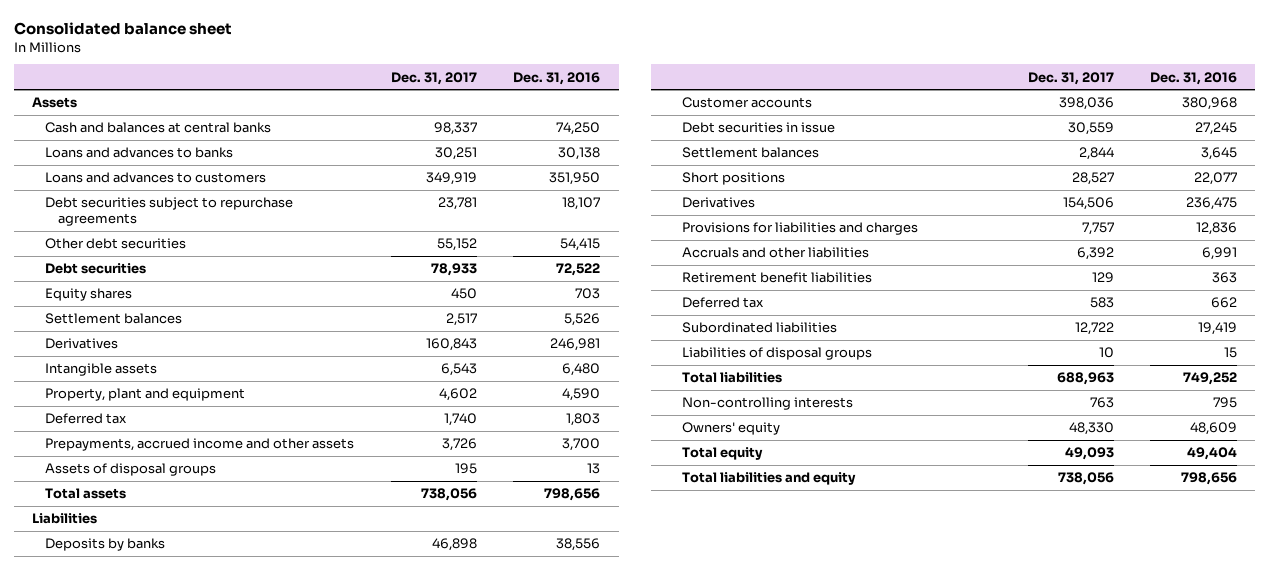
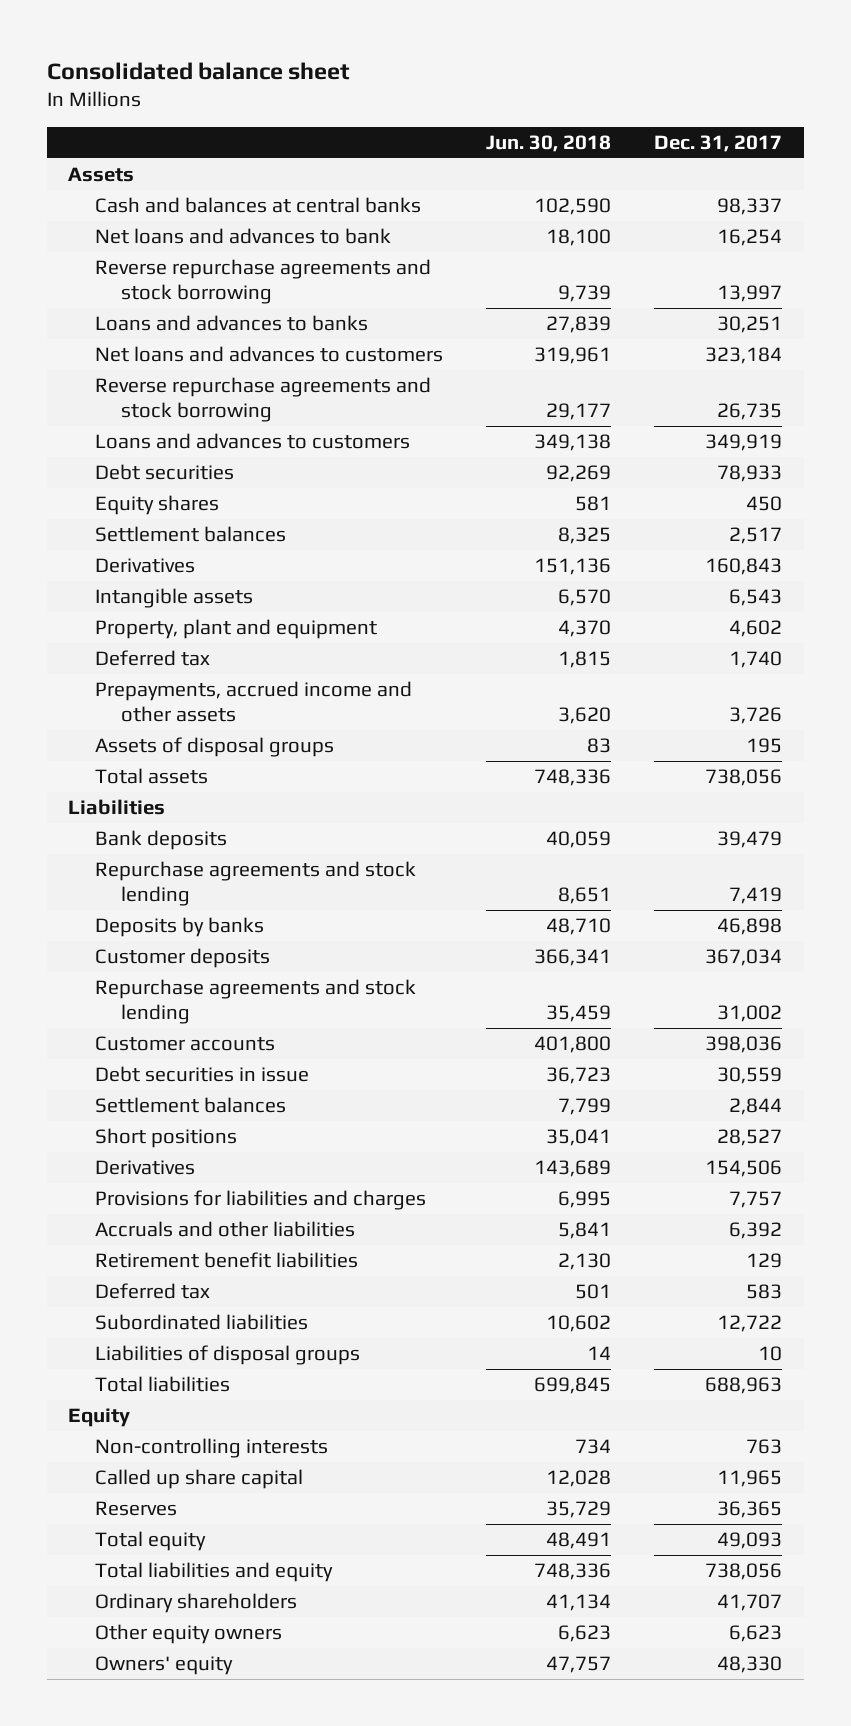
- | Dec. 31, 2017 | Dec. 31, 2016
+ | Jun. 30, 2018 | Dec. 31, 2017
+ Net loans and advances to bank | 18,100 | 16,254
+ Reverse repurchase agreements and stock borrowing | 9,739 | 13,997
+ Net loans and advances to customers | 319,961 | 323,184
+ Reverse repurchase agreements and stock borrowing | 29,177 | 26,735
- Debt securities subject to repurchase agreements | 23,781 | 18,107
- Other debt securities | 55,152 | 54,415
+ Bank deposits | 40,059 | 39,479
+ Repurchase agreements and stock lending | 8,651 | 7,419
+ Customer deposits | 366,341 | 367,034
+ Repurchase agreements and stock lending | 35,459 | 31,002
+ Equity
+ Called up share capital | 12,028 | 11,965
+ Reserves | 35,729 | 36,365
+ Ordinary shareholders | 41,134 | 41,707
+ Other equity owners | 6,623 | 6,623
moved down: Owners' equity | 47,757 | 48,330

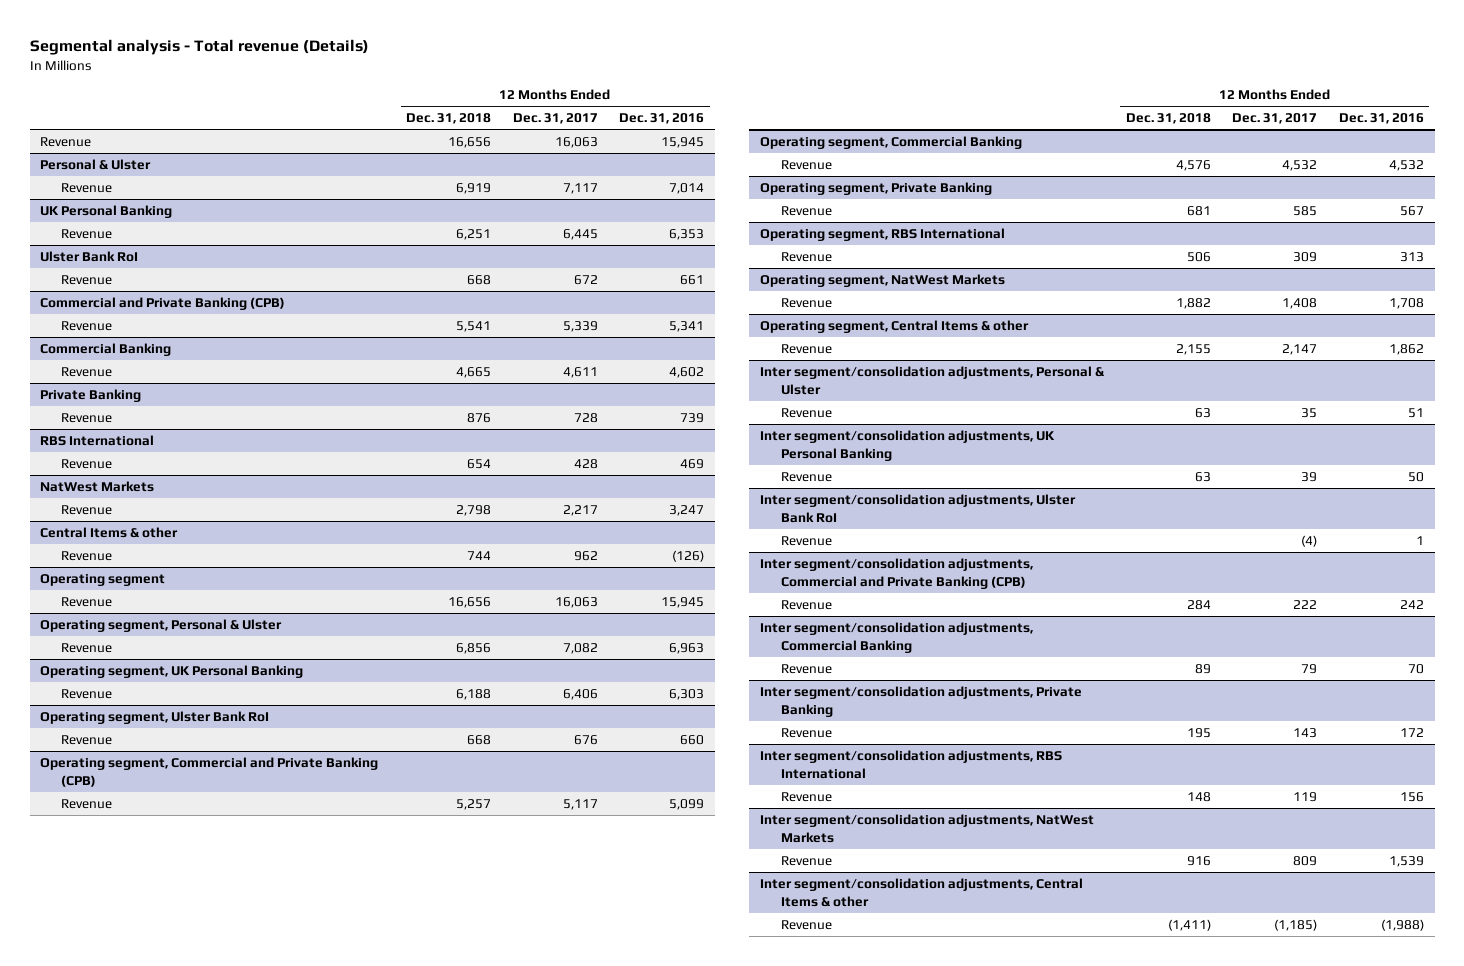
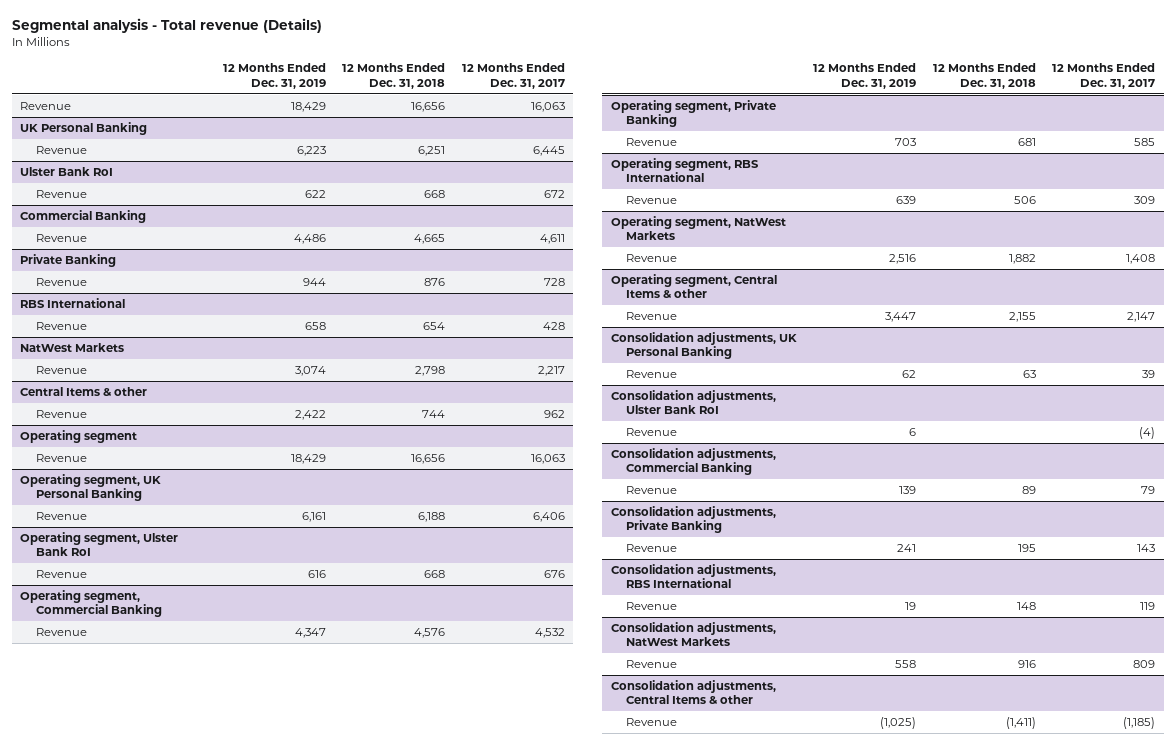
- | 12 Months Ended Dec. 31, 2018 | 12 Months Ended Dec. 31, 2017 | 12 Months Ended Dec. 31, 2016
+ | 12 Months Ended Dec. 31, 2019 | 12 Months Ended Dec. 31, 2018 | 12 Months Ended Dec. 31, 2017
- Personal & Ulster
- Revenue | 6,919 | 7,117 | 7,014
- Commercial and Private Banking (CPB)
- Revenue | 5,541 | 5,339 | 5,341
- Operating segment, Personal & Ulster
- Revenue | 6,856 | 7,082 | 6,963
- Operating segment, Commercial and Private Banking (CPB)
- Revenue | 5,257 | 5,117 | 5,099
- Inter segment/consolidation adjustments, Personal & Ulster
- Revenue | 63 | 35 | 51
- Inter segment/consolidation adjustments, UK Personal Banking
+ Consolidation adjustments, UK Personal Banking
- Inter segment/consolidation adjustments, Ulster Bank RoI
+ Consolidation adjustments, Ulster Bank RoI
- Inter segment/consolidation adjustments, Commercial and Private Banking (CPB)
- Revenue | 284 | 222 | 242
- Inter segment/consolidation adjustments, Commercial Banking
+ Consolidation adjustments, Commercial Banking
- Inter segment/consolidation adjustments, Private Banking
+ Consolidation adjustments, Private Banking
- Inter segment/consolidation adjustments, RBS International
+ Consolidation adjustments, RBS International
- Inter segment/consolidation adjustments, NatWest Markets
+ Consolidation adjustments, NatWest Markets
- Inter segment/consolidation adjustments, Central Items & other
+ Consolidation adjustments, Central Items & other

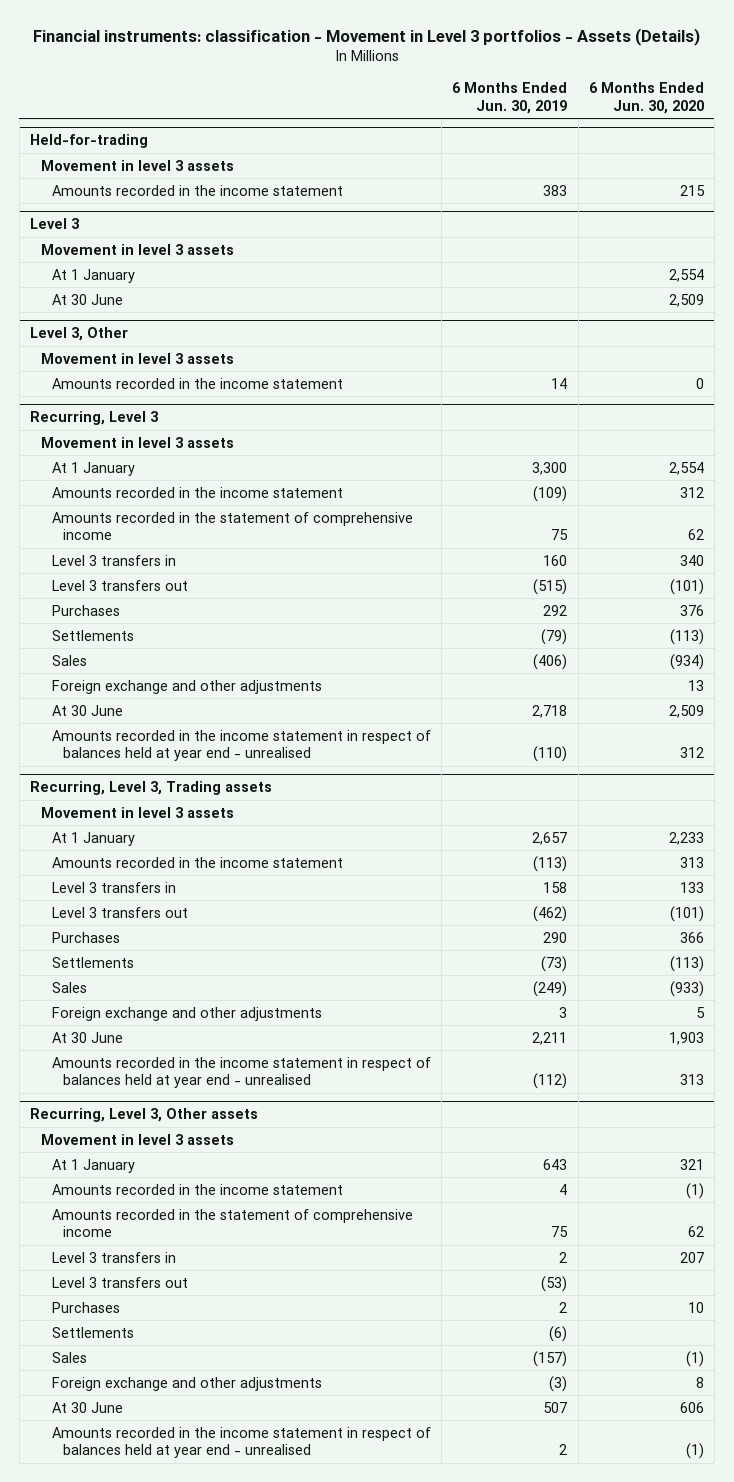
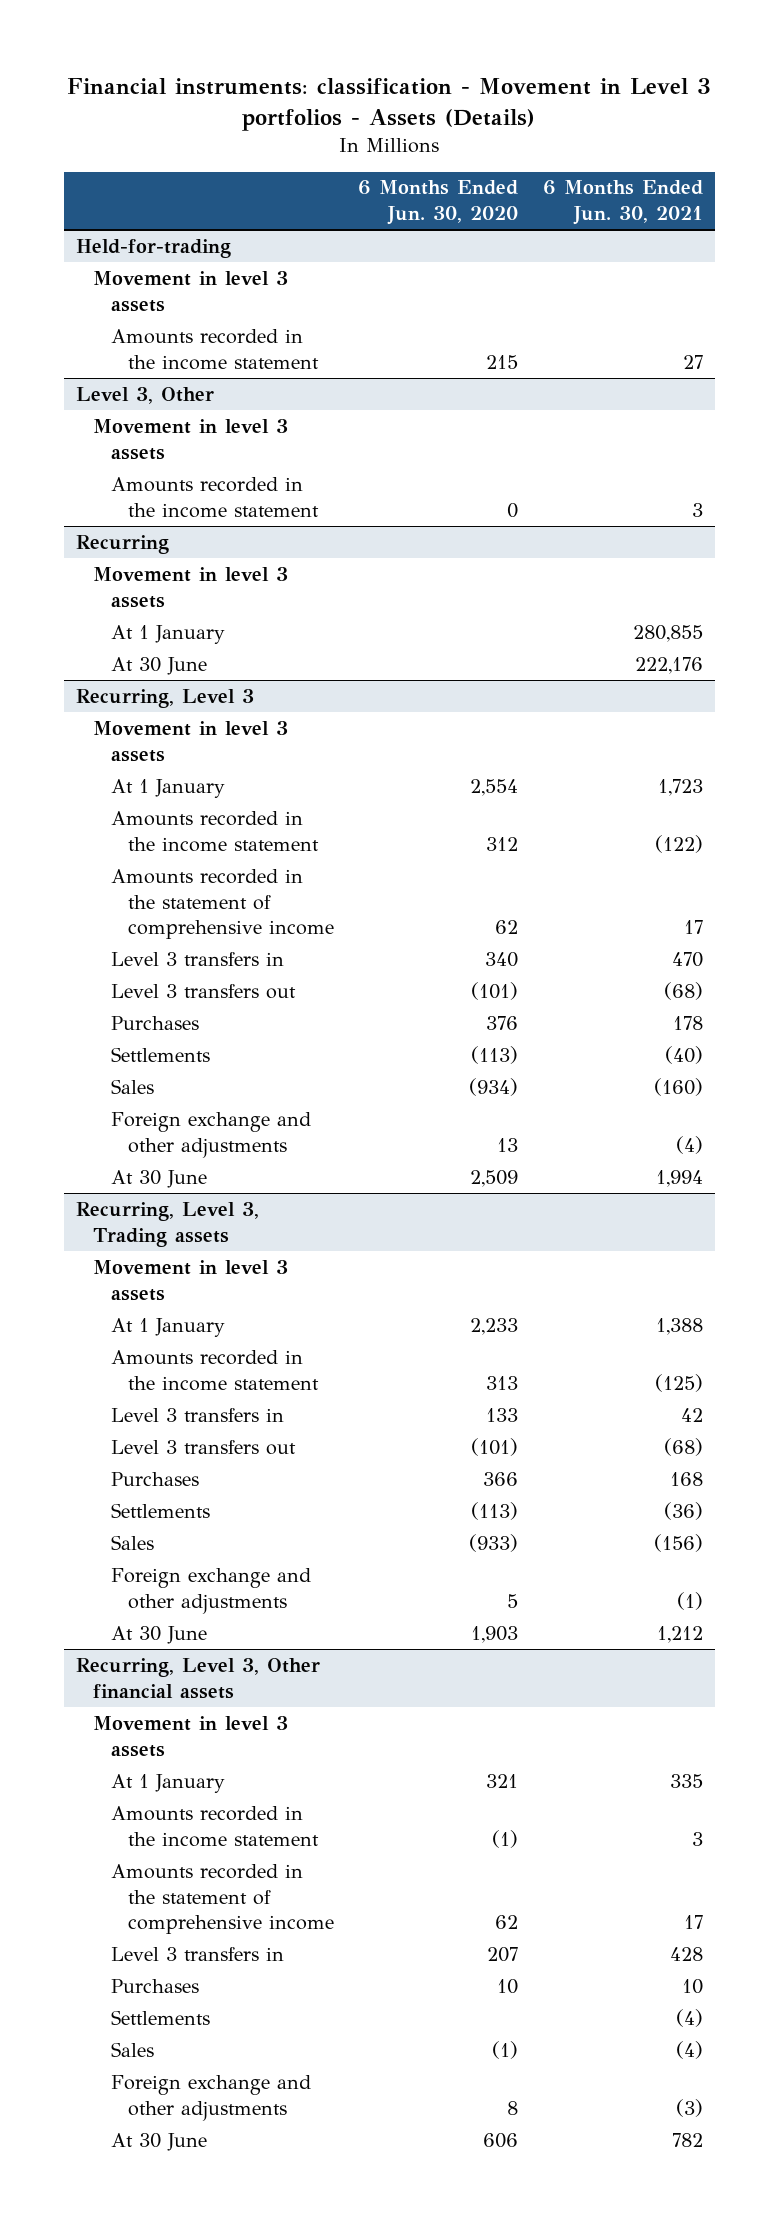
- | 6 Months Ended Jun. 30, 2019 | 6 Months Ended Jun. 30, 2020
+ | 6 Months Ended Jun. 30, 2020 | 6 Months Ended Jun. 30, 2021
- Level 3
- Movement in level 3 assets
- At 1 January | | 2,554
- At 30 June | | 2,509
+ Recurring
+ Movement in level 3 assets
+ At 1 January | | 280,855
+ At 30 June | | 222,176
@ Recurring, Level 3
- Amounts recorded in the income statement in respect of balances held at year end - unrealised | (110) | 312
@ Recurring, Level 3, Trading assets
- Amounts recorded in the income statement in respect of balances held at year end - unrealised | (112) | 313
- Recurring, Level 3, Other assets
+ Recurring, Level 3, Other financial assets
- Level 3 transfers out | (53) |
- Amounts recorded in the income statement in respect of balances held at year end - unrealised | 2 | (1)

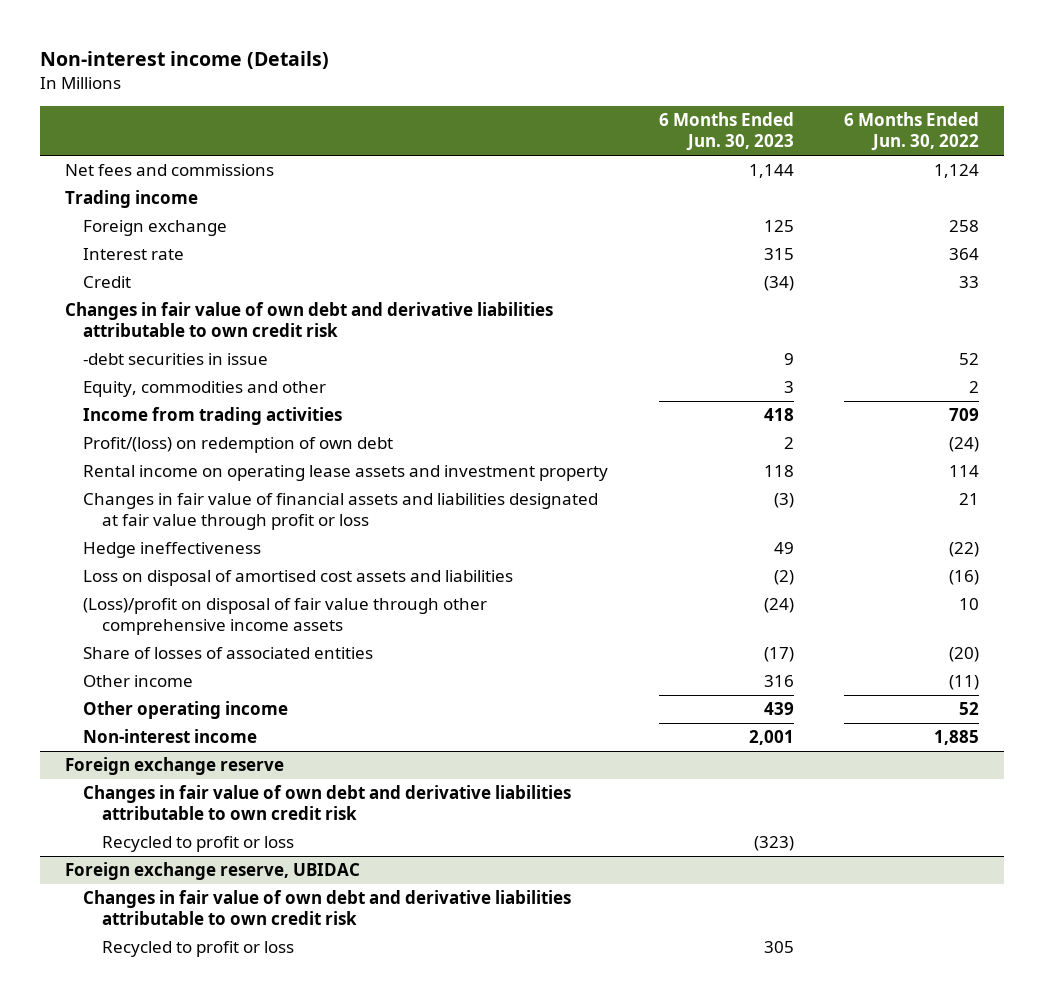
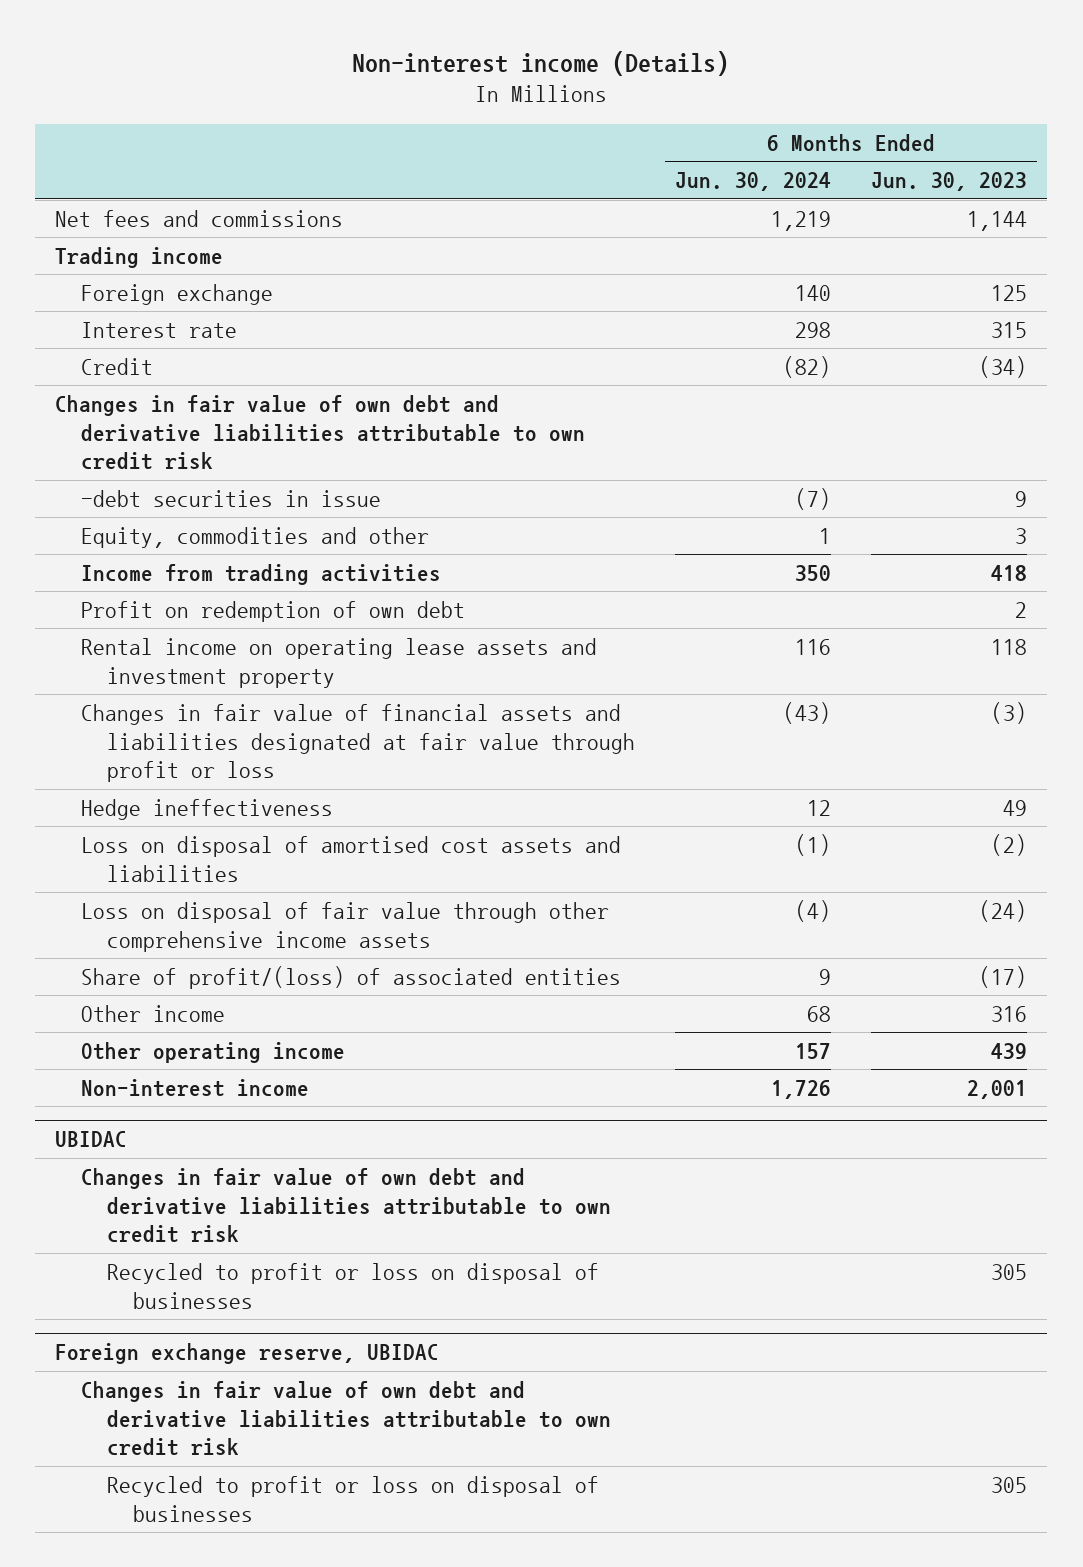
- | 6 Months Ended Jun. 30, 2023 | 6 Months Ended Jun. 30, 2022
+ | 6 Months Ended Jun. 30, 2024 | 6 Months Ended Jun. 30, 2023
- Profit/(loss) on redemption of own debt | 2 | (24)
+ Profit on redemption of own debt | | 2
- (Loss)/profit on disposal of fair value through other comprehensive income assets | (24) | 10
- Share of losses of associated entities | (17) | (20)
+ Loss on disposal of fair value through other comprehensive income assets | (4) | (24)
+ Share of profit/(loss) of associated entities | 9 | (17)
- Foreign exchange reserve
+ UBIDAC
- Recycled to profit or loss | (323) |
+ Recycled to profit or loss on disposal of businesses | | 305
@ Foreign exchange reserve, UBIDAC
- Recycled to profit or loss | 305 |
+ Recycled to profit or loss on disposal of businesses | | 305

